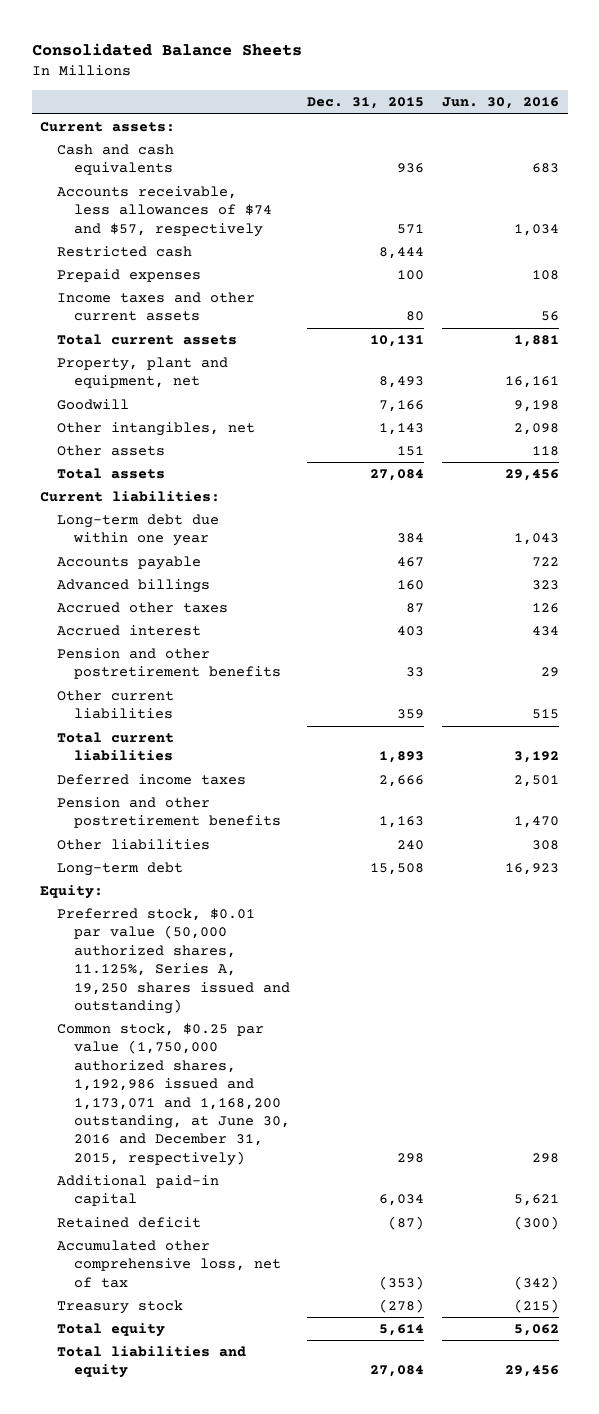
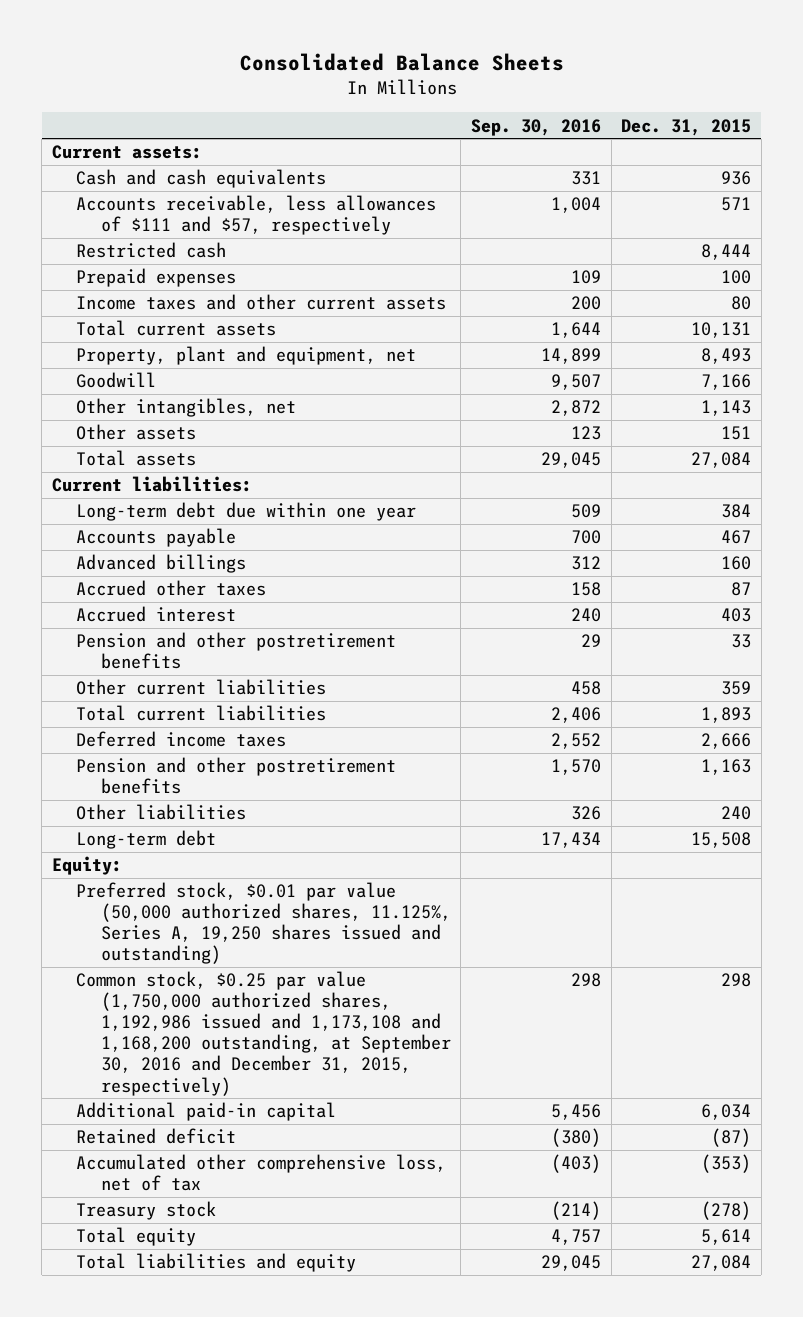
- | Dec. 31, 2015 | Jun. 30, 2016
+ | Sep. 30, 2016 | Dec. 31, 2015
- Accounts receivable, less allowances of $74 and $57, respectively | 571 | 1,034
+ Accounts receivable, less allowances of $111 and $57, respectively | 1,004 | 571
- Common stock, $0.25 par value (1,750,000 authorized shares, 1,192,986 issued and 1,173,071 and 1,168,200 outstanding, at June 30, 2016 and December 31, 2015, respectively) | 298 | 298
+ Common stock, $0.25 par value (1,750,000 authorized shares, 1,192,986 issued and 1,173,108 and 1,168,200 outstanding, at September 30, 2016 and December 31, 2015, respectively) | 298 | 298

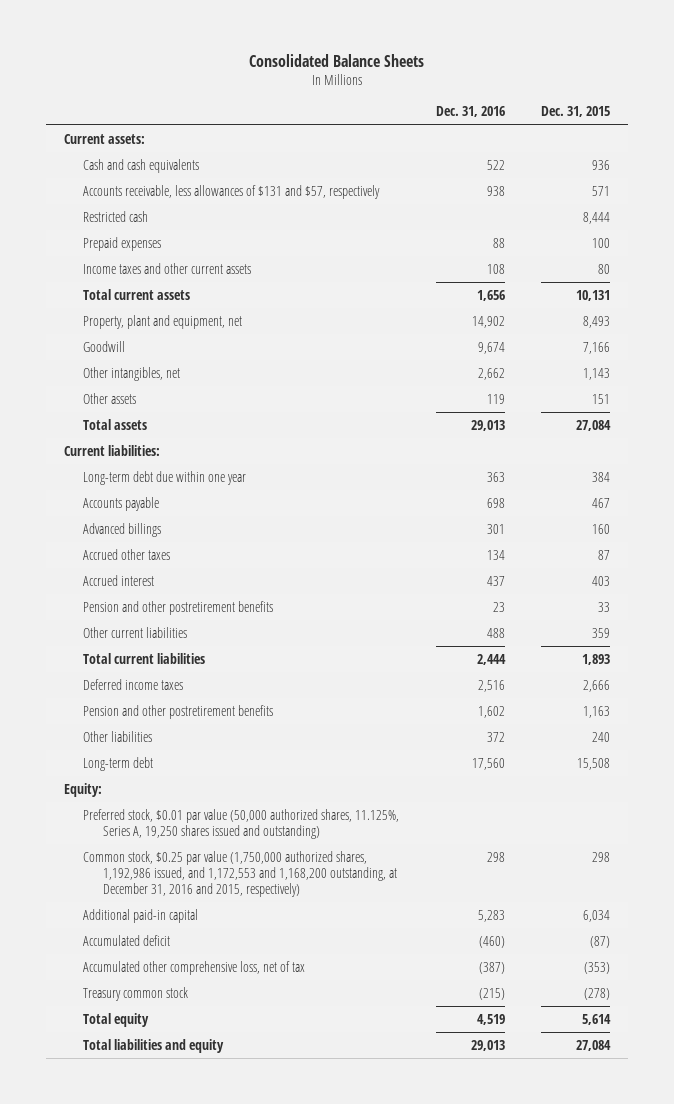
- | Sep. 30, 2016 | Dec. 31, 2015
+ | Dec. 31, 2016 | Dec. 31, 2015
- Accounts receivable, less allowances of $111 and $57, respectively | 1,004 | 571
+ Accounts receivable, less allowances of $131 and $57, respectively | 938 | 571
- Common stock, $0.25 par value (1,750,000 authorized shares, 1,192,986 issued and 1,173,108 and 1,168,200 outstanding, at September 30, 2016 and December 31, 2015, respectively) | 298 | 298
+ Common stock, $0.25 par value (1,750,000 authorized shares, 1,192,986 issued, and 1,172,553 and 1,168,200 outstanding, at December 31, 2016 and 2015, respectively) | 298 | 298
- Retained deficit | (380) | (87)
+ Accumulated deficit | (460) | (87)
- Treasury stock | (214) | (278)
+ Treasury common stock | (215) | (278)

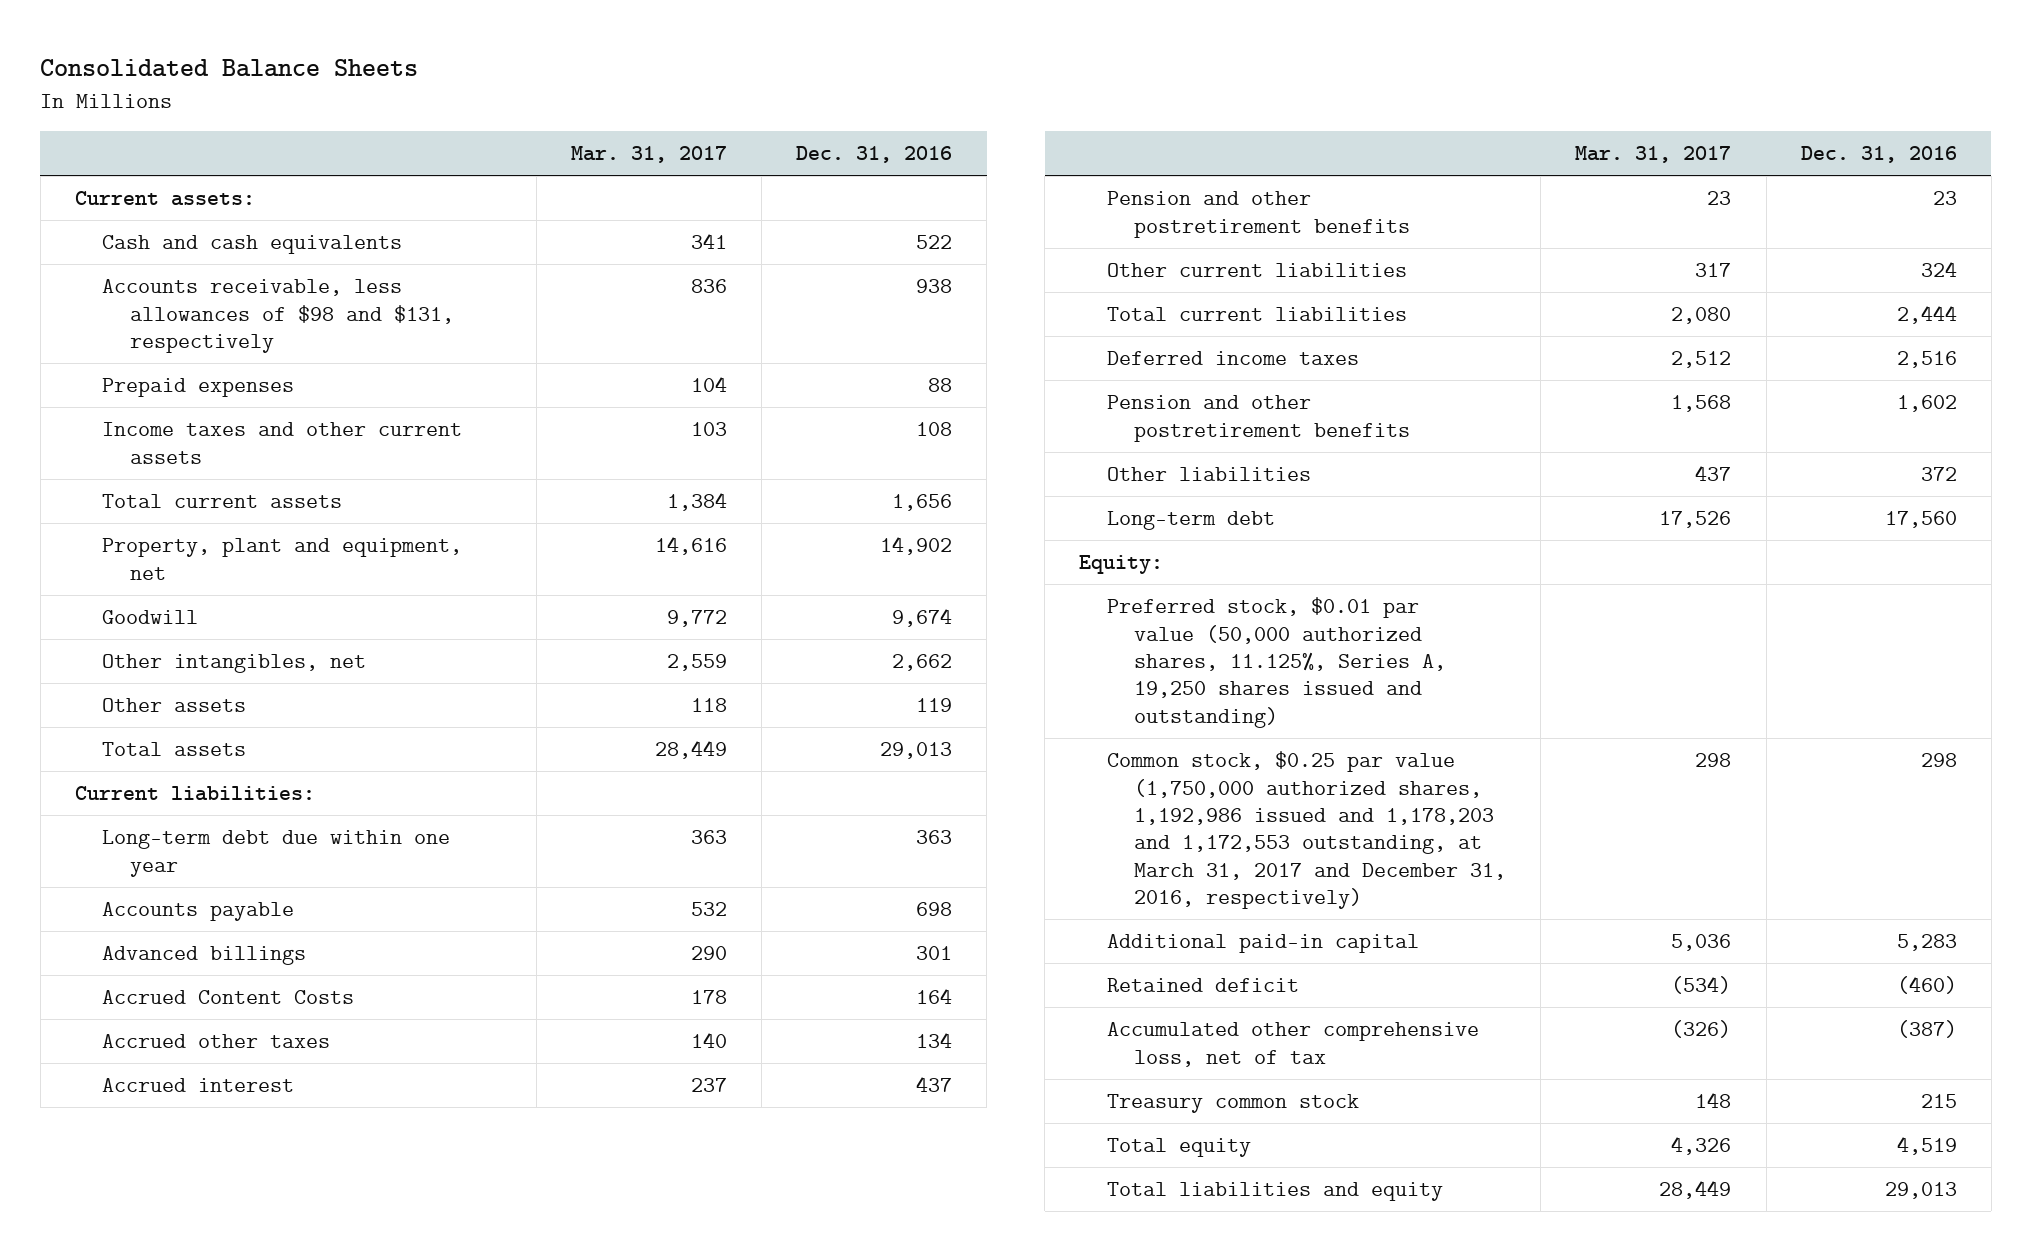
- | Dec. 31, 2016 | Dec. 31, 2015
+ | Mar. 31, 2017 | Dec. 31, 2016
- Accounts receivable, less allowances of $131 and $57, respectively | 938 | 571
- Restricted cash | | 8,444
+ Accounts receivable, less allowances of $98 and $131, respectively | 836 | 938
+ Accrued Content Costs | 178 | 164
- Other current liabilities | 488 | 359
+ Other current liabilities | 317 | 324
- Common stock, $0.25 par value (1,750,000 authorized shares, 1,192,986 issued, and 1,172,553 and 1,168,200 outstanding, at December 31, 2016 and 2015, respectively) | 298 | 298
+ Common stock, $0.25 par value (1,750,000 authorized shares, 1,192,986 issued and 1,178,203 and 1,172,553 outstanding, at March 31, 2017 and December 31, 2016, respectively) | 298 | 298
- Accumulated deficit | (460) | (87)
+ Retained deficit | (534) | (460)
- Treasury common stock | (215) | (278)
+ Treasury common stock | 148 | 215

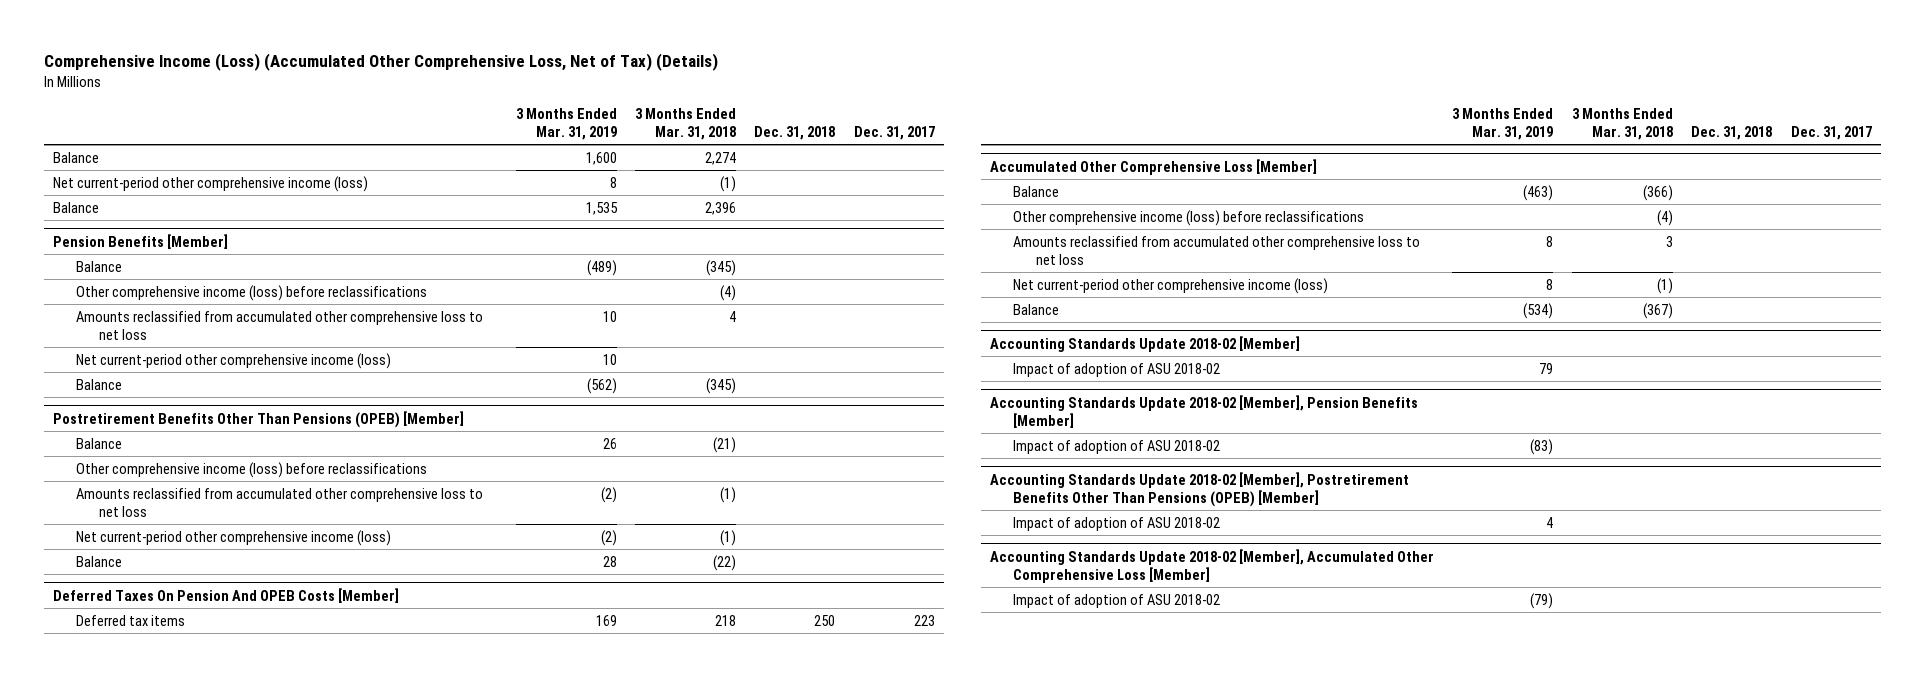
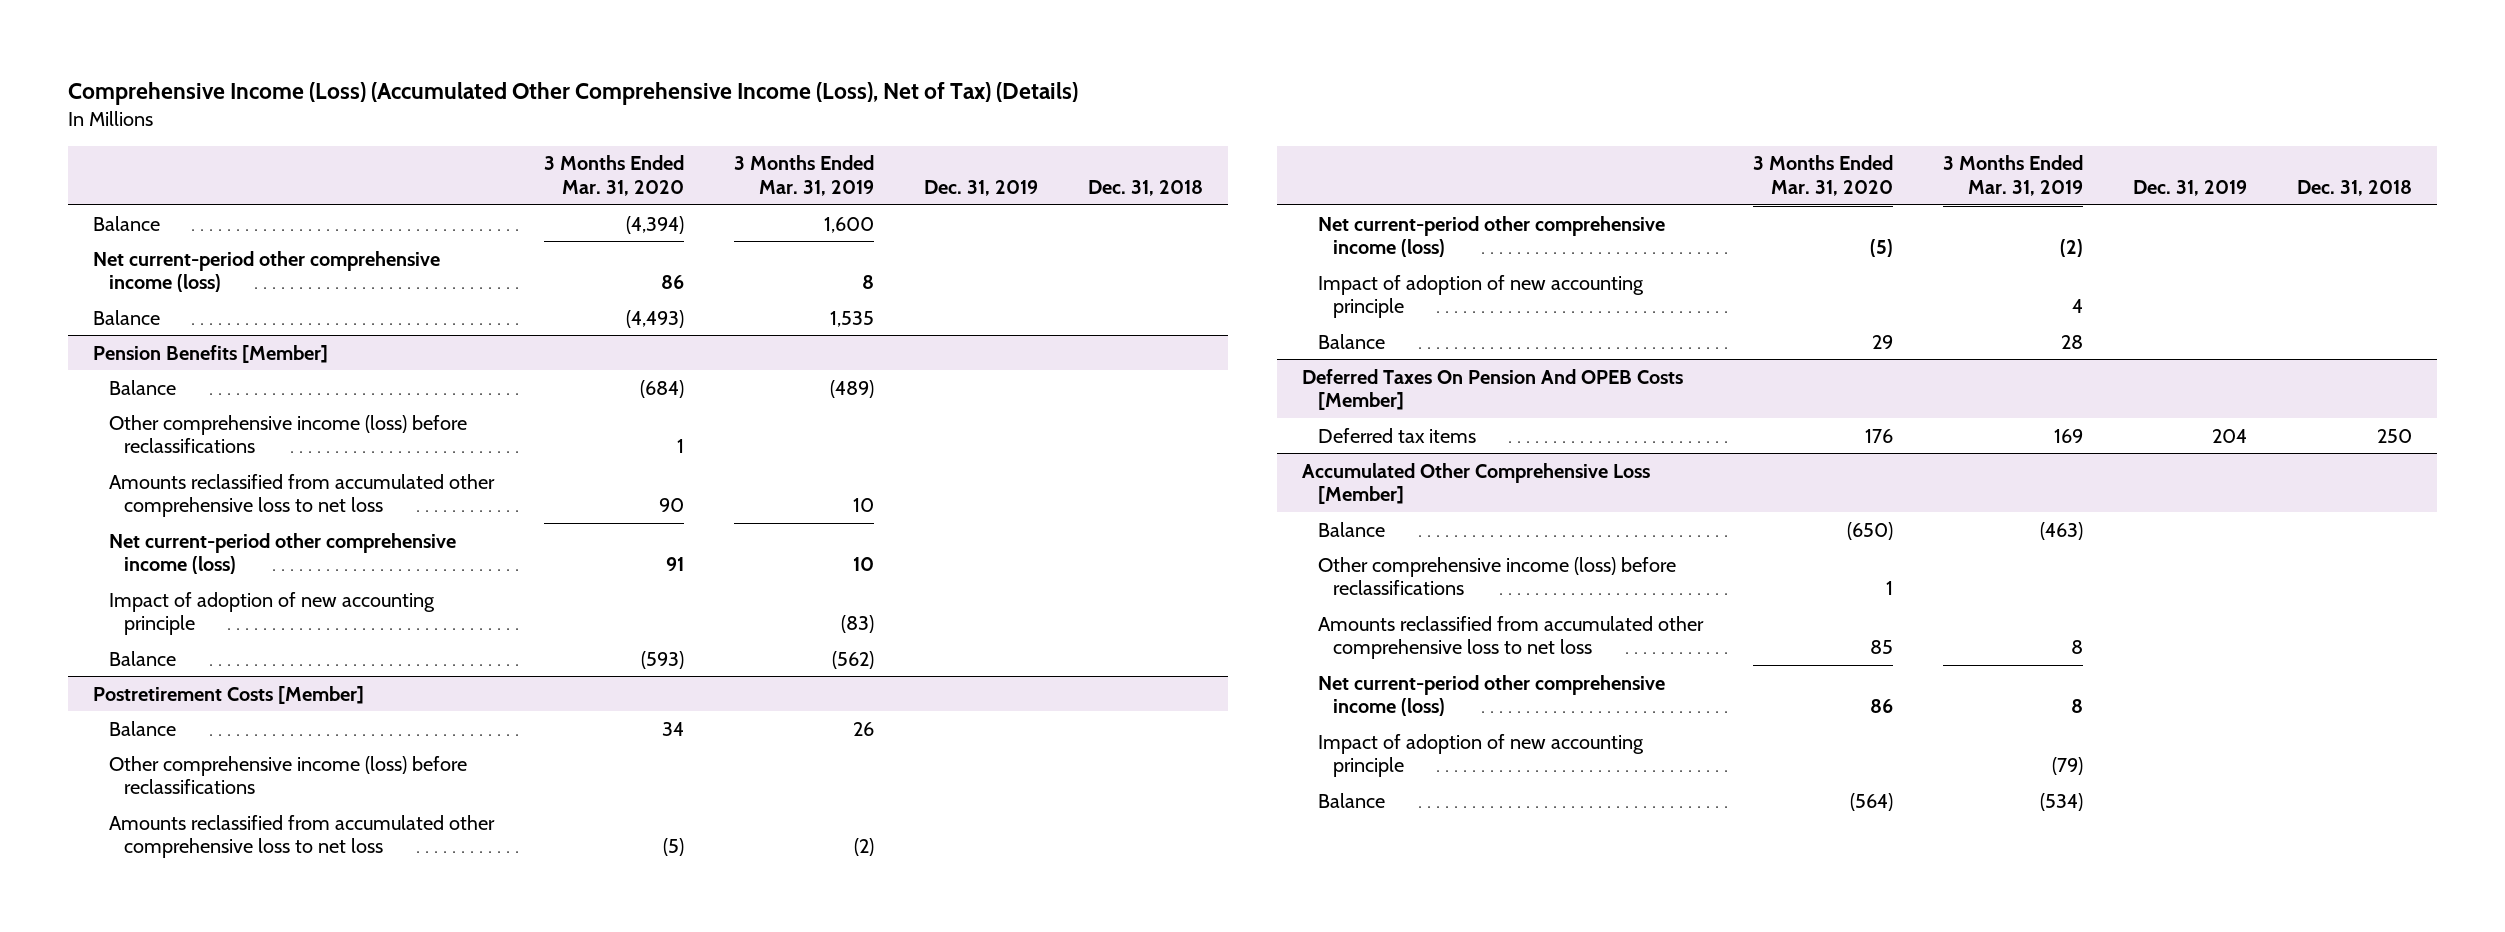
- Comprehensive Income (Loss) (Accumulated Other Comprehensive Loss, Net of Tax) (Details)
+ Comprehensive Income (Loss) (Accumulated Other Comprehensive Income (Loss), Net of Tax) (Details)
- | 3 Months Ended Mar. 31, 2019 | 3 Months Ended Mar. 31, 2018 | Dec. 31, 2018 | Dec. 31, 2017
+ | 3 Months Ended Mar. 31, 2020 | 3 Months Ended Mar. 31, 2019 | Dec. 31, 2019 | Dec. 31, 2018
@ Pension Benefits [Member]
+ Impact of adoption of new accounting principle | | (83) | |
- Postretirement Benefits Other Than Pensions (OPEB) [Member]
+ Postretirement Costs [Member]
+ Impact of adoption of new accounting principle | | 4 | |
@ Accumulated Other Comprehensive Loss [Member]
+ Impact of adoption of new accounting principle | | (79) | |
- Accounting Standards Update 2018-02 [Member]
- Impact of adoption of ASU 2018-02 | 79 | | |
- Accounting Standards Update 2018-02 [Member], Pension Benefits [Member]
- Impact of adoption of ASU 2018-02 | (83) | | |
- Accounting Standards Update 2018-02 [Member], Postretirement Benefits Other Than Pensions (OPEB) [Member]
- Impact of adoption of ASU 2018-02 | 4 | | |
- Accounting Standards Update 2018-02 [Member], Accumulated Other Comprehensive Loss [Member]
- Impact of adoption of ASU 2018-02 | (79) | | |

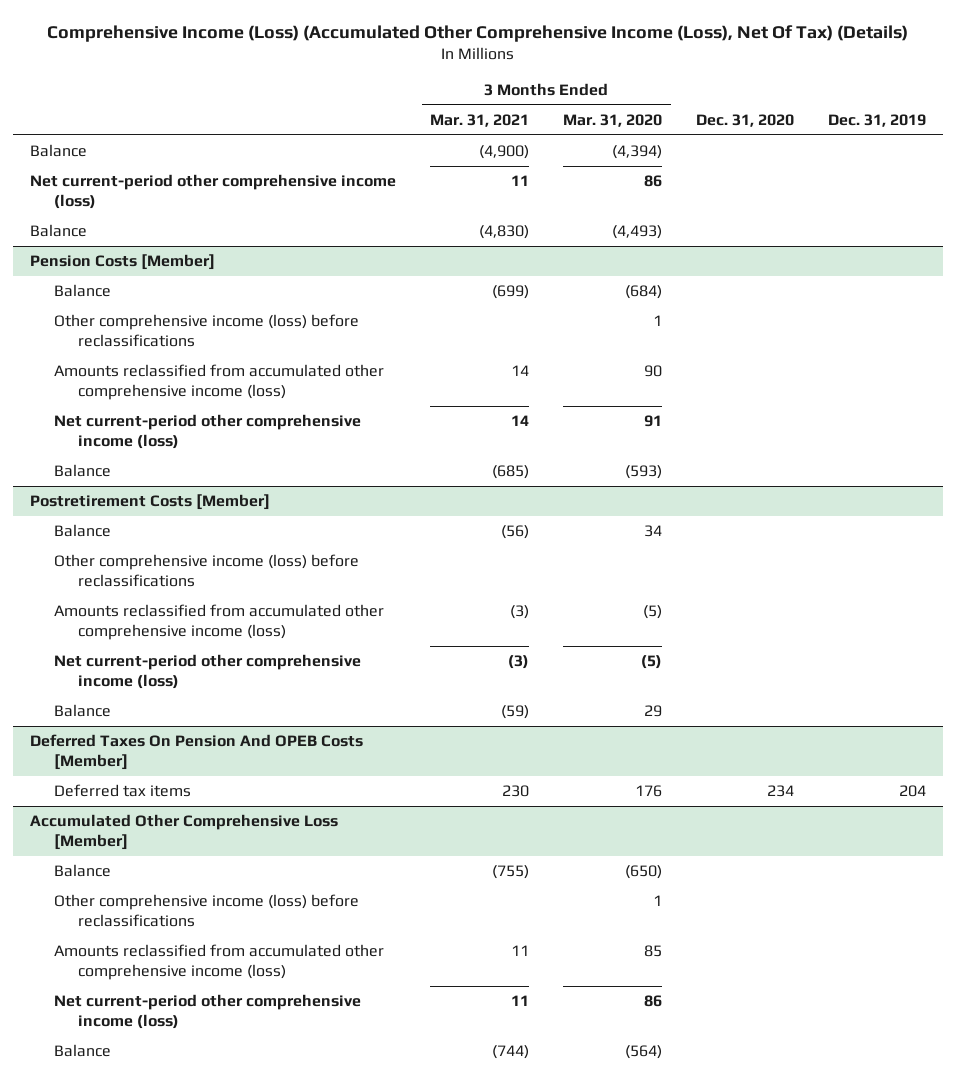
- Comprehensive Income (Loss) (Accumulated Other Comprehensive Income (Loss), Net of Tax) (Details)
+ Comprehensive Income (Loss) (Accumulated Other Comprehensive Income (Loss), Net Of Tax) (Details)
- | 3 Months Ended Mar. 31, 2020 | 3 Months Ended Mar. 31, 2019 | Dec. 31, 2019 | Dec. 31, 2018
+ | 3 Months Ended Mar. 31, 2021 | 3 Months Ended Mar. 31, 2020 | Dec. 31, 2020 | Dec. 31, 2019
- Pension Benefits [Member]
+ Pension Costs [Member]
- Amounts reclassified from accumulated other comprehensive loss to net loss | 90 | 10 | |
+ Amounts reclassified from accumulated other comprehensive income (loss) | 14 | 90 | |
- Impact of adoption of new accounting principle | | (83) | |
@ Postretirement Costs [Member]
- Amounts reclassified from accumulated other comprehensive loss to net loss | (5) | (2) | |
+ Amounts reclassified from accumulated other comprehensive income (loss) | (3) | (5) | |
- Impact of adoption of new accounting principle | | 4 | |
@ Accumulated Other Comprehensive Loss [Member]
- Amounts reclassified from accumulated other comprehensive loss to net loss | 85 | 8 | |
+ Amounts reclassified from accumulated other comprehensive income (loss) | 11 | 85 | |
- Impact of adoption of new accounting principle | | (79) | |

